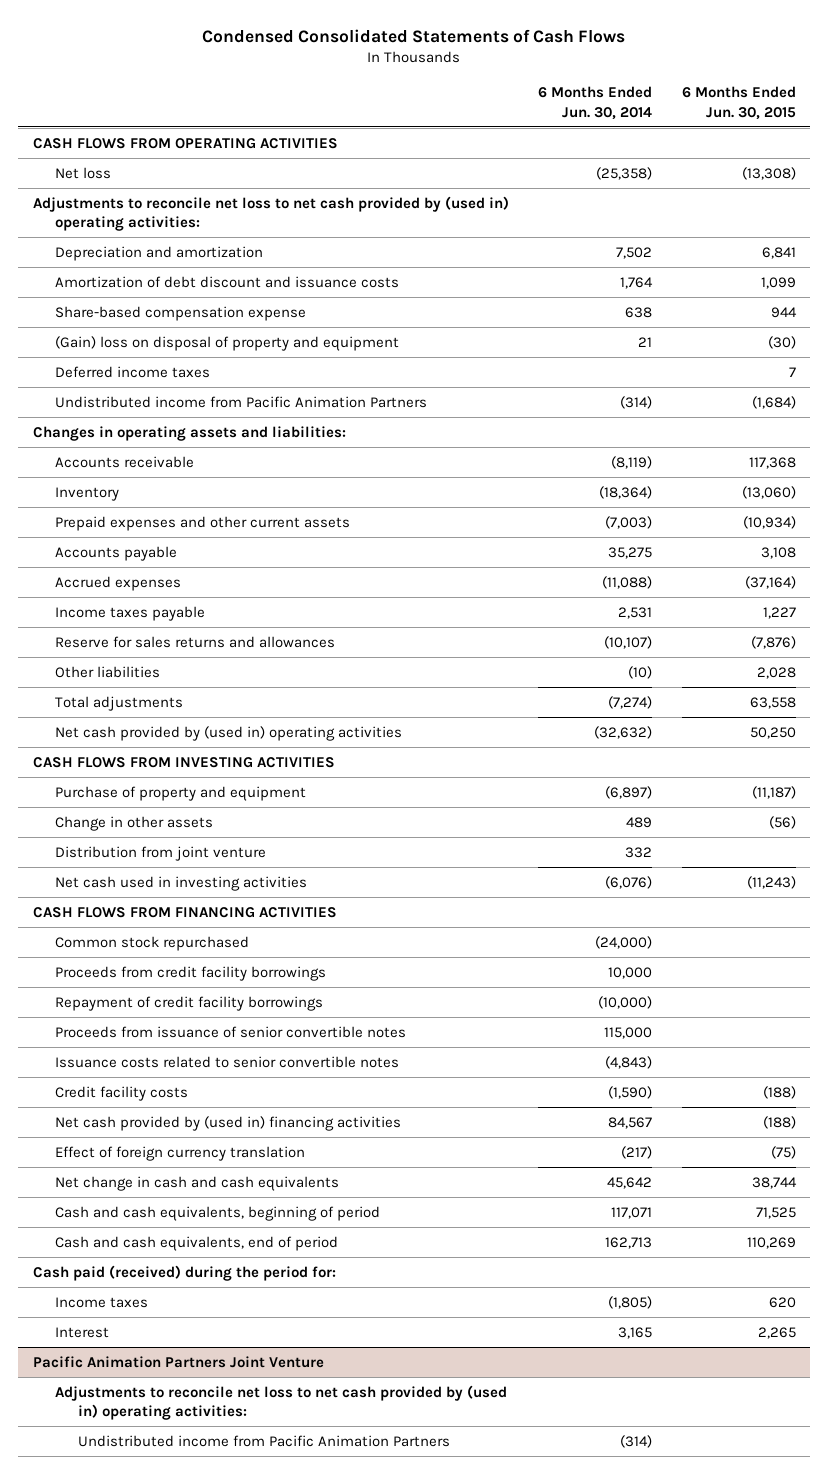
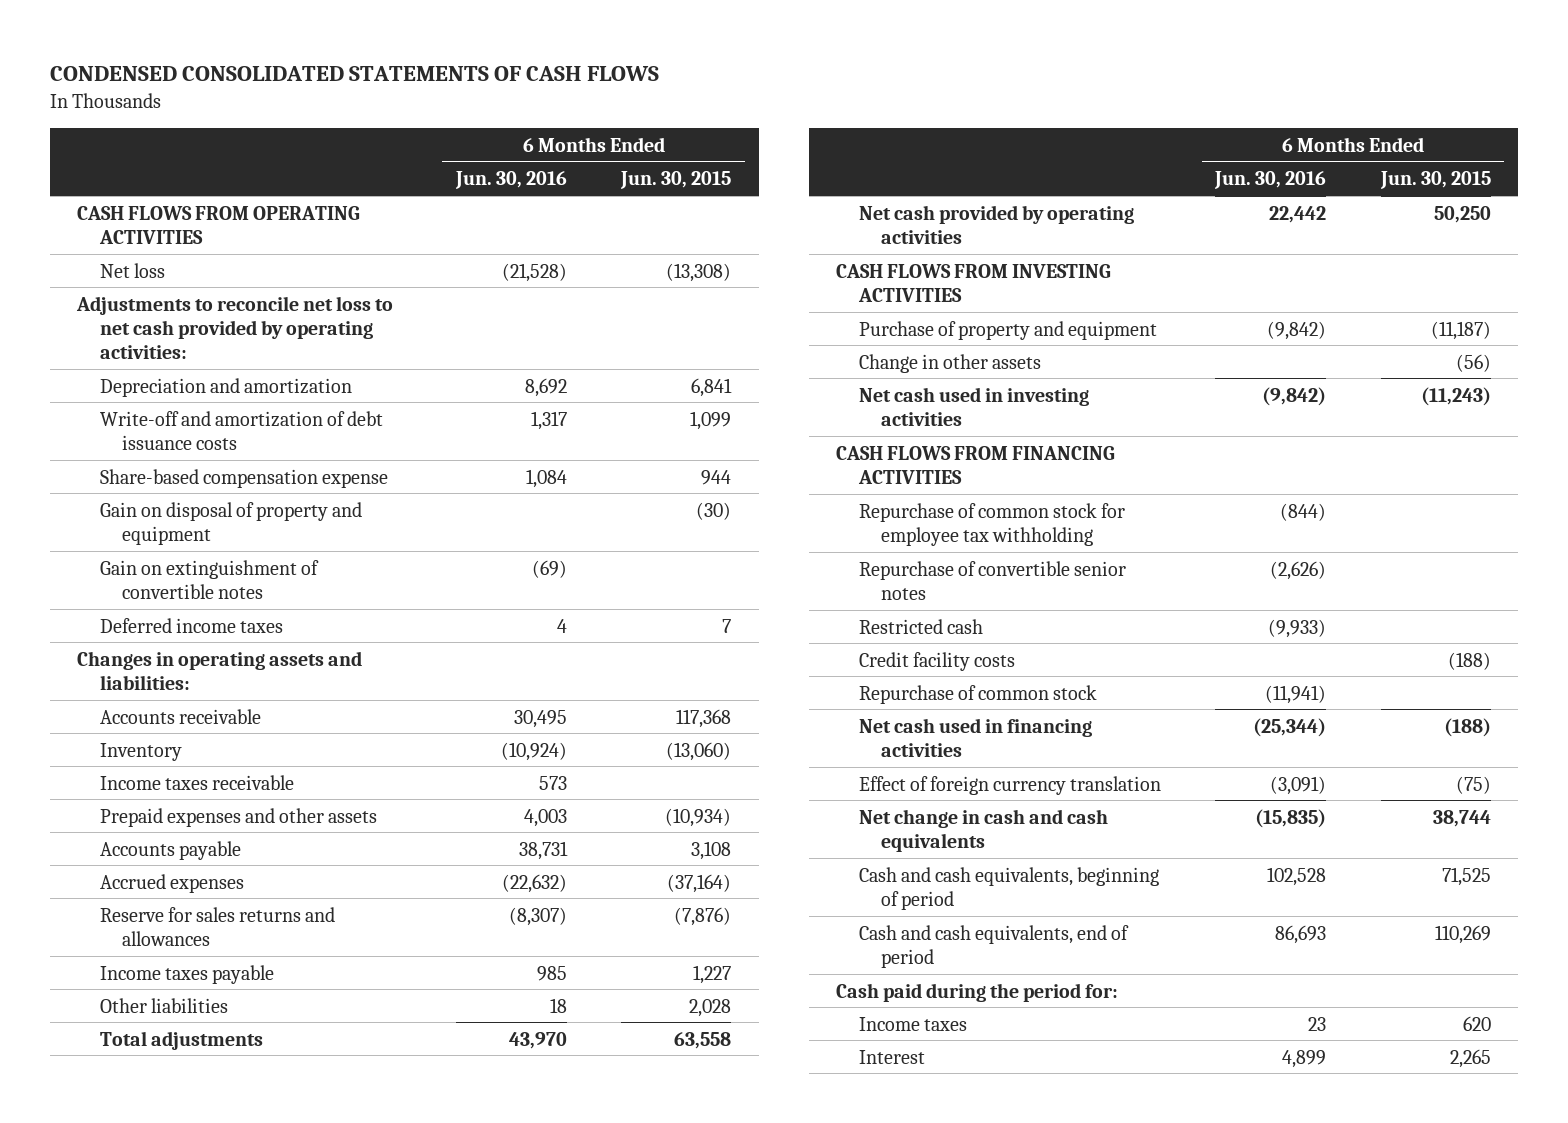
- Condensed Consolidated Statements of Cash Flows
+ CONDENSED CONSOLIDATED STATEMENTS OF CASH FLOWS
- | 6 Months Ended Jun. 30, 2014 | 6 Months Ended Jun. 30, 2015
+ | 6 Months Ended Jun. 30, 2016 | 6 Months Ended Jun. 30, 2015
- Adjustments to reconcile net loss to net cash provided by (used in) operating activities:
+ Adjustments to reconcile net loss to net cash provided by operating activities:
- Amortization of debt discount and issuance costs | 1,764 | 1,099
+ Write-off and amortization of debt issuance costs | 1,317 | 1,099
- (Gain) loss on disposal of property and equipment | 21 | (30)
+ Gain on disposal of property and equipment | | (30)
+ Gain on extinguishment of convertible notes | (69) |
- Undistributed income from Pacific Animation Partners | (314) | (1,684)
- Prepaid expenses and other current assets | (7,003) | (10,934)
+ Income taxes receivable | 573 |
+ Prepaid expenses and other assets | 4,003 | (10,934)
moved down: Income taxes payable | 985 | 1,227
- Net cash provided by (used in) operating activities | (32,632) | 50,250
+ Net cash provided by operating activities | 22,442 | 50,250
- Distribution from joint venture | 332 |
- Common stock repurchased | (24,000) |
- Proceeds from credit facility borrowings | 10,000 |
- Repayment of credit facility borrowings | (10,000) |
- Proceeds from issuance of senior convertible notes | 115,000 |
- Issuance costs related to senior convertible notes | (4,843) |
+ Repurchase of common stock for employee tax withholding | (844) |
+ Repurchase of convertible senior notes | (2,626) |
+ Restricted cash | (9,933) |
- Net cash provided by (used in) financing activities | 84,567 | (188)
+ Repurchase of common stock | (11,941) |
+ Net cash used in financing activities | (25,344) | (188)
- Cash paid (received) during the period for:
+ Cash paid during the period for:
- Pacific Animation Partners Joint Venture
- Adjustments to reconcile net loss to net cash provided by (used in) operating activities:
- Undistributed income from Pacific Animation Partners | (314) |

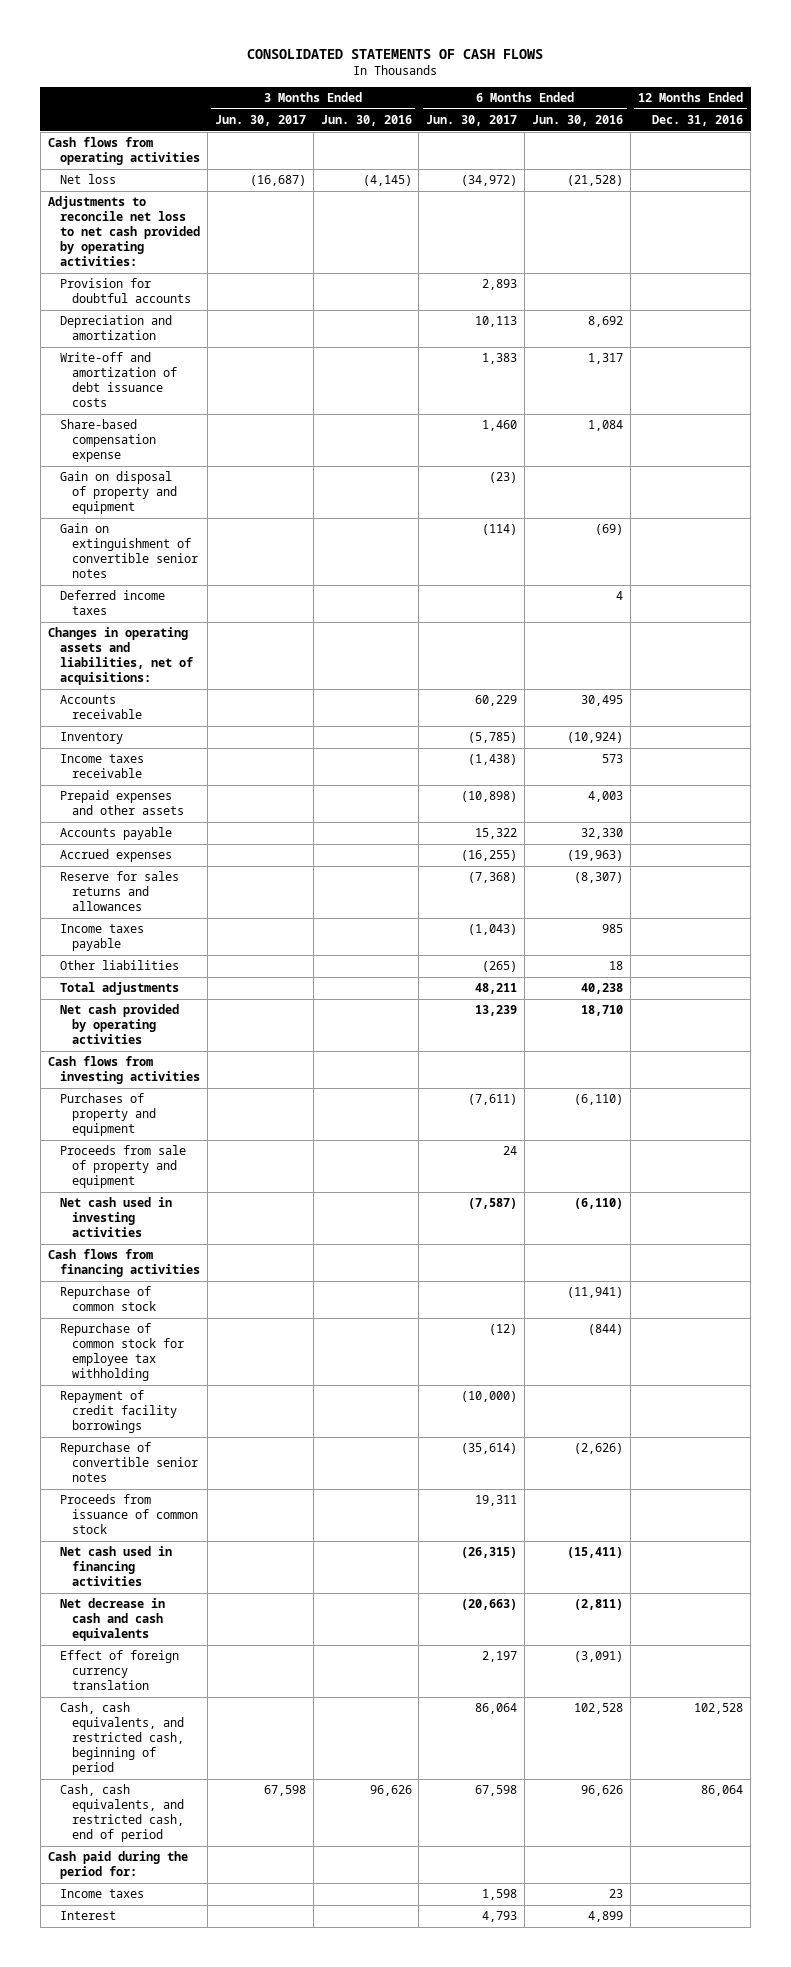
- CONDENSED CONSOLIDATED STATEMENTS OF CASH FLOWS
+ CONSOLIDATED STATEMENTS OF CASH FLOWS
- | 6 Months Ended Jun. 30, 2016 | 6 Months Ended Jun. 30, 2015
+ | 3 Months Ended Jun. 30, 2017 | 3 Months Ended Jun. 30, 2016 | 6 Months Ended Jun. 30, 2017 | 6 Months Ended Jun. 30, 2016 | 12 Months Ended Dec. 31, 2016
- CASH FLOWS FROM OPERATING ACTIVITIES
+ Cash flows from operating activities
+ Provision for doubtful accounts | | | 2,893 | |
- Gain on extinguishment of convertible notes | (69) |
+ Gain on extinguishment of convertible senior notes | | | (114) | (69) |
- Changes in operating assets and liabilities:
+ Changes in operating assets and liabilities, net of acquisitions:
- Accounts payable | 38,731 | 3,108
- Accrued expenses | (22,632) | (37,164)
+ Accounts payable | | | 15,322 | 32,330 |
+ Accrued expenses | | | (16,255) | (19,963) |
- Total adjustments | 43,970 | 63,558
- Net cash provided by operating activities | 22,442 | 50,250
- CASH FLOWS FROM INVESTING ACTIVITIES
- Purchase of property and equipment | (9,842) | (11,187)
- Change in other assets | | (56)
- Net cash used in investing activities | (9,842) | (11,243)
- CASH FLOWS FROM FINANCING ACTIVITIES
+ Total adjustments | | | 48,211 | 40,238 |
+ Net cash provided by operating activities | | | 13,239 | 18,710 |
+ Cash flows from investing activities
+ Purchases of property and equipment | | | (7,611) | (6,110) |
+ Proceeds from sale of property and equipment | | | 24 | |
+ Net cash used in investing activities | | | (7,587) | (6,110) |
+ Cash flows from financing activities
moved up: Repurchase of common stock | | | | (11,941) |
+ Repayment of credit facility borrowings | | | (10,000) | |
- Restricted cash | (9,933) |
- Credit facility costs | | (188)
- Net cash used in financing activities | (25,344) | (188)
+ Proceeds from issuance of common stock | | | 19,311 | |
+ Net cash used in financing activities | | | (26,315) | (15,411) |
+ Net decrease in cash and cash equivalents | | | (20,663) | (2,811) |
- Net change in cash and cash equivalents | (15,835) | 38,744
- Cash and cash equivalents, beginning of period | 102,528 | 71,525
- Cash and cash equivalents, end of period | 86,693 | 110,269
+ Cash, cash equivalents, and restricted cash, beginning of period | | | 86,064 | 102,528 | 102,528
+ Cash, cash equivalents, and restricted cash, end of period | 67,598 | 96,626 | 67,598 | 96,626 | 86,064

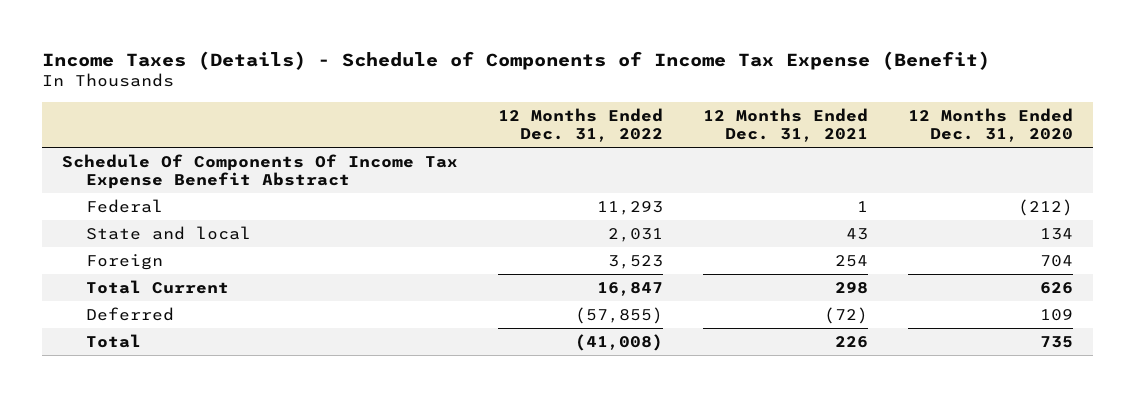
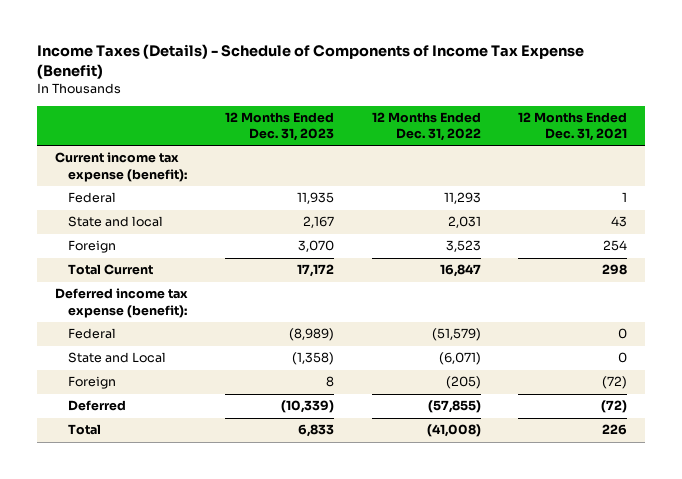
- | 12 Months Ended Dec. 31, 2022 | 12 Months Ended Dec. 31, 2021 | 12 Months Ended Dec. 31, 2020
+ | 12 Months Ended Dec. 31, 2023 | 12 Months Ended Dec. 31, 2022 | 12 Months Ended Dec. 31, 2021
- Schedule Of Components Of Income Tax Expense Benefit Abstract
+ Current income tax expense (benefit):
+ Deferred income tax expense (benefit):
+ Federal | (8,989) | (51,579) | 0
+ State and Local | (1,358) | (6,071) | 0
+ Foreign | 8 | (205) | (72)

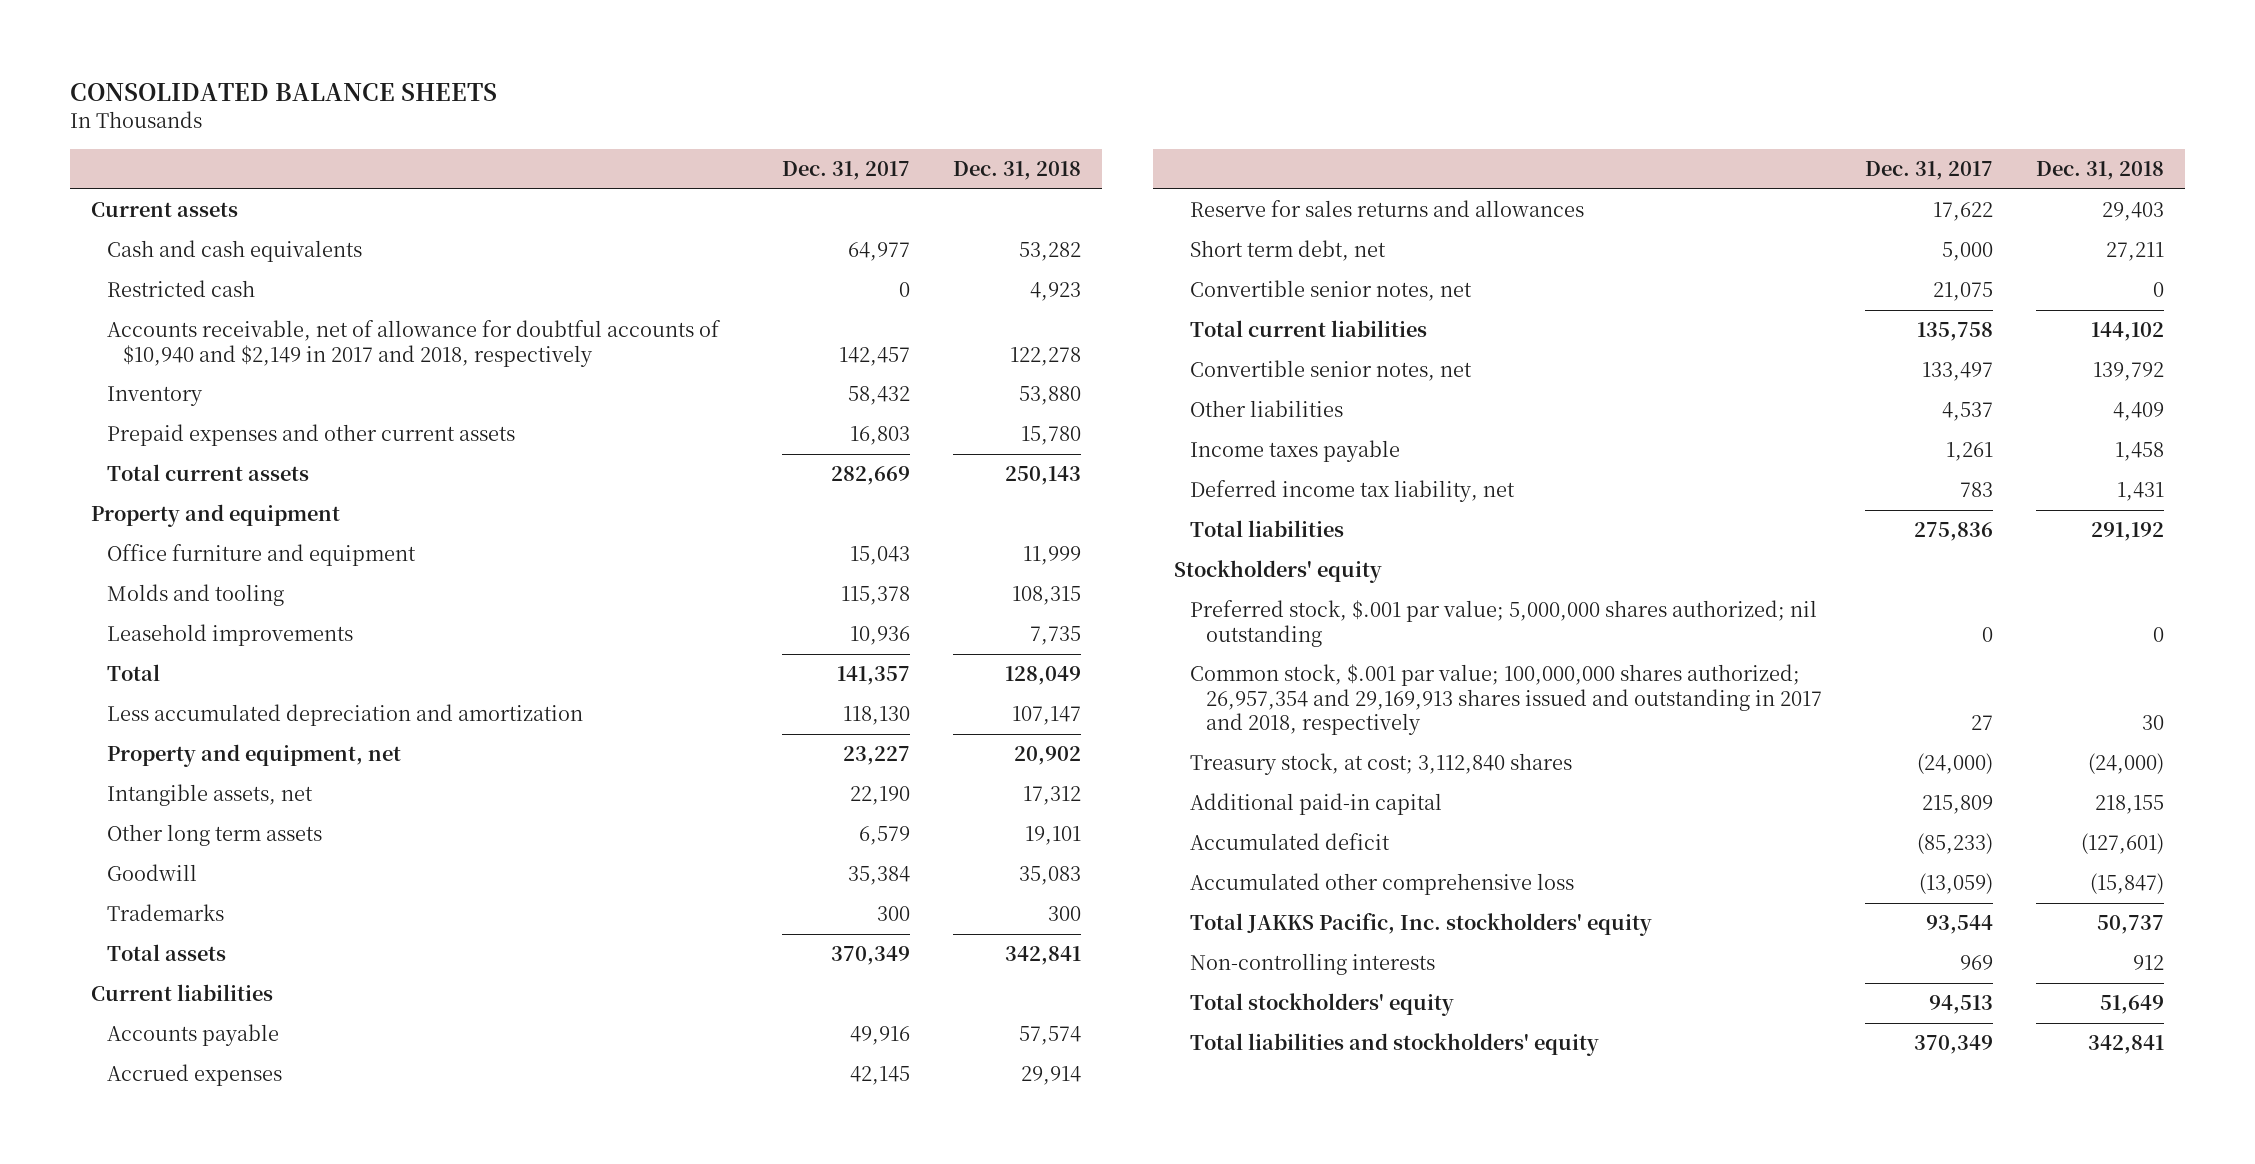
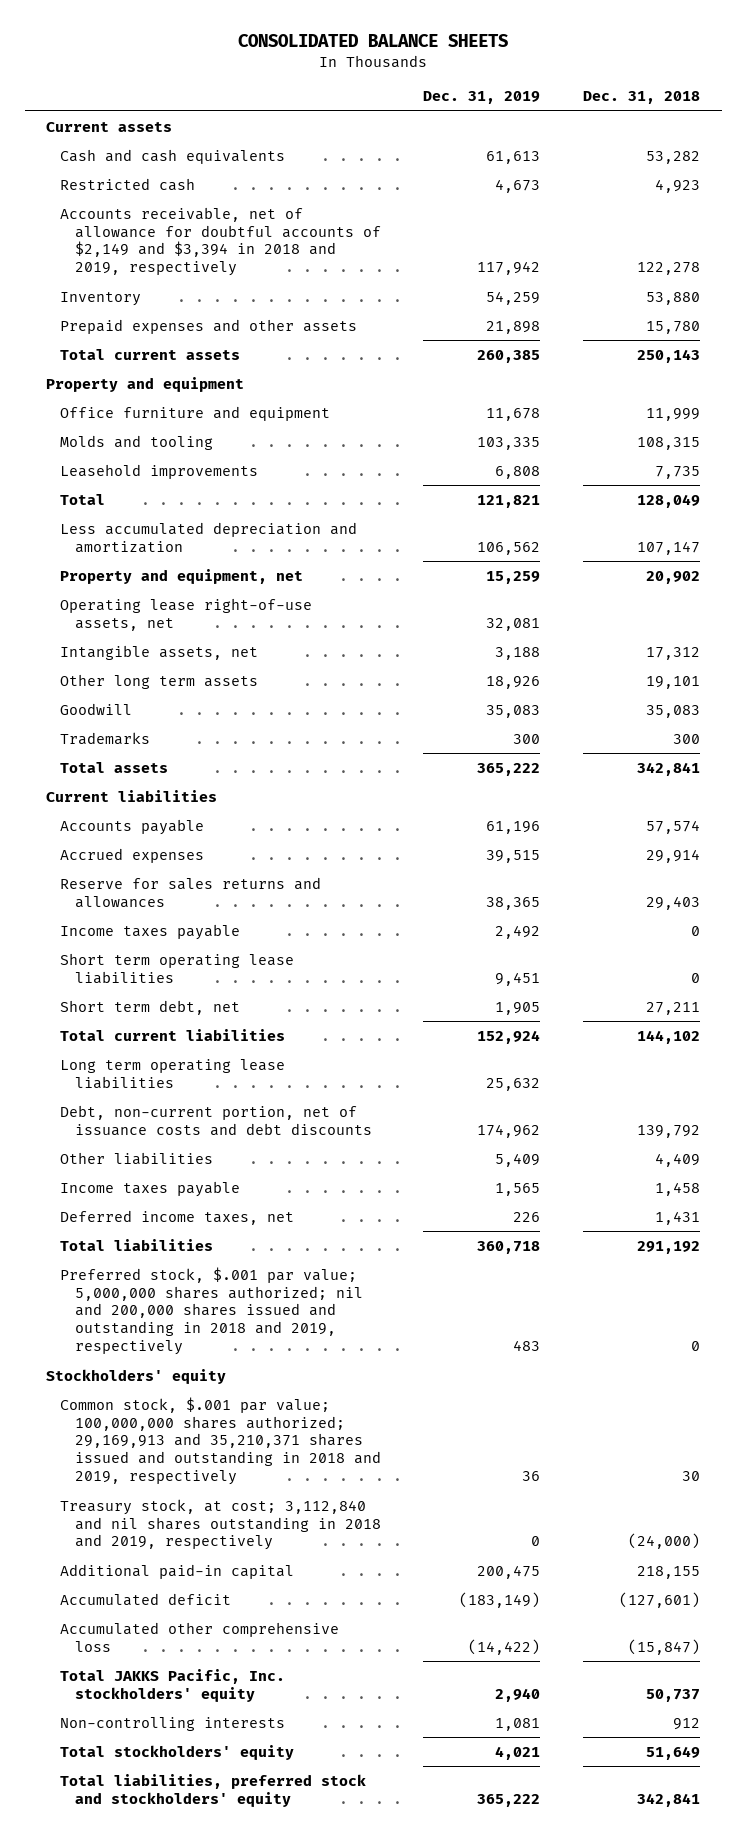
- | Dec. 31, 2017 | Dec. 31, 2018
+ | Dec. 31, 2019 | Dec. 31, 2018
- Accounts receivable, net of allowance for doubtful accounts of $10,940 and $2,149 in 2017 and 2018, respectively | 142,457 | 122,278
+ Accounts receivable, net of allowance for doubtful accounts of $2,149 and $3,394 in 2018 and 2019, respectively | 117,942 | 122,278
- Prepaid expenses and other current assets | 16,803 | 15,780
+ Prepaid expenses and other assets | 21,898 | 15,780
+ Operating lease right-of-use assets, net | 32,081 |
+ Income taxes payable | 2,492 | 0
+ Short term operating lease liabilities | 9,451 | 0
- Convertible senior notes, net | 21,075 | 0
- Convertible senior notes, net | 133,497 | 139,792
+ Long term operating lease liabilities | 25,632 |
+ Debt, non-current portion, net of issuance costs and debt discounts | 174,962 | 139,792
- Deferred income tax liability, net | 783 | 1,431
+ Deferred income taxes, net | 226 | 1,431
+ Preferred stock, $.001 par value; 5,000,000 shares authorized; nil and 200,000 shares issued and outstanding in 2018 and 2019, respectively | 483 | 0
- Preferred stock, $.001 par value; 5,000,000 shares authorized; nil outstanding | 0 | 0
- Common stock, $.001 par value; 100,000,000 shares authorized; 26,957,354 and 29,169,913 shares issued and outstanding in 2017 and 2018, respectively | 27 | 30
- Treasury stock, at cost; 3,112,840 shares | (24,000) | (24,000)
+ Common stock, $.001 par value; 100,000,000 shares authorized; 29,169,913 and 35,210,371 shares issued and outstanding in 2018 and 2019, respectively | 36 | 30
+ Treasury stock, at cost; 3,112,840 and nil shares outstanding in 2018 and 2019, respectively | 0 | (24,000)
- Total liabilities and stockholders' equity | 370,349 | 342,841
+ Total liabilities, preferred stock and stockholders' equity | 365,222 | 342,841

